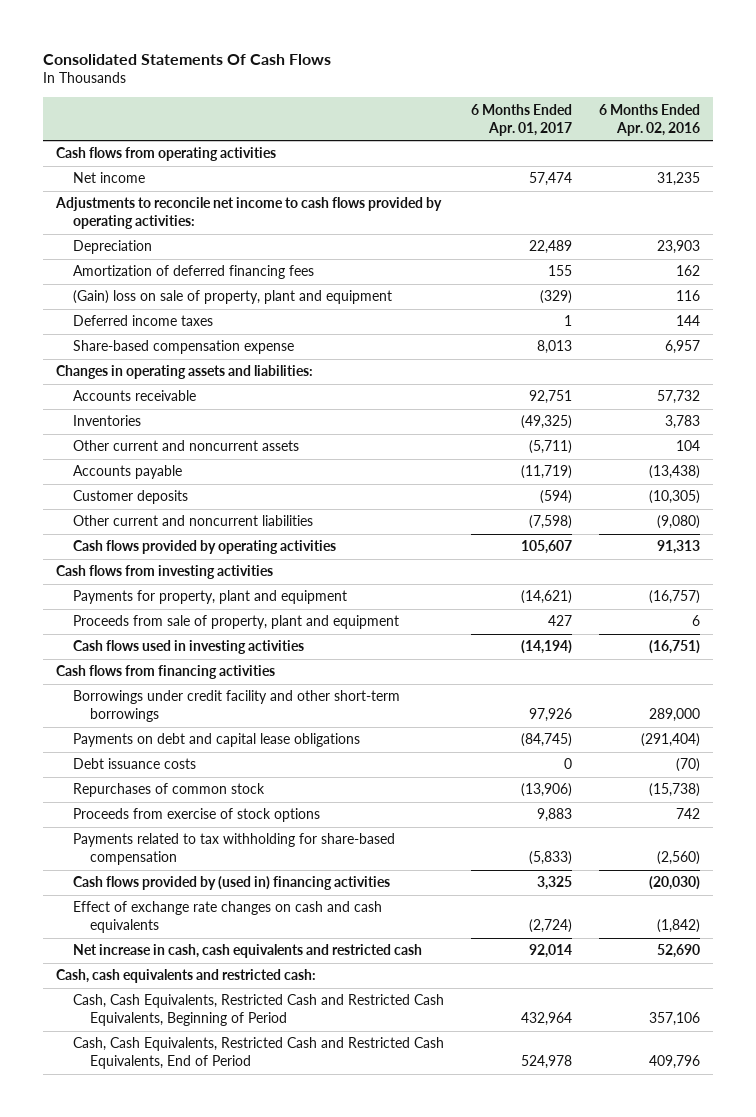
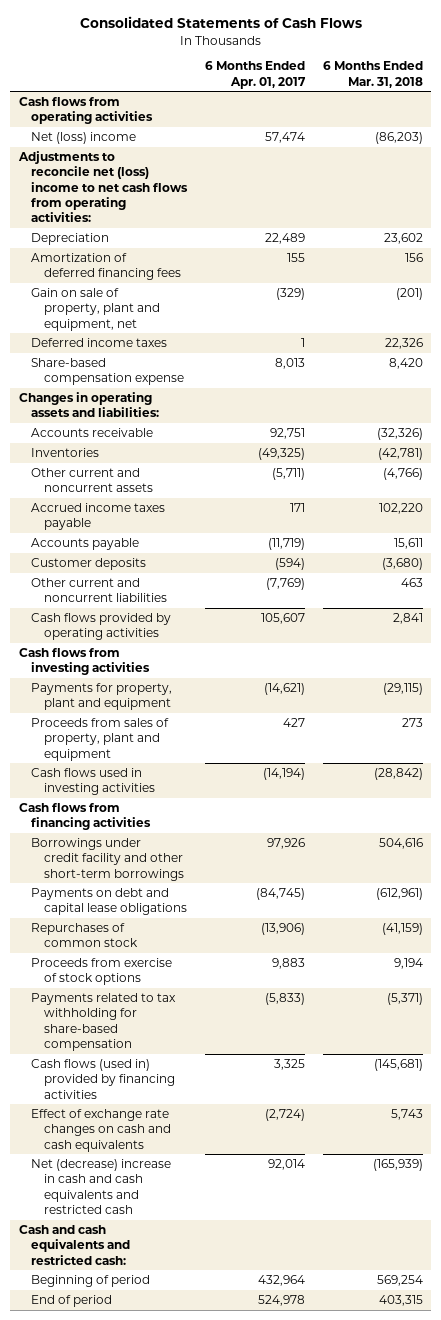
- Consolidated Statements Of Cash Flows
+ Consolidated Statements of Cash Flows
- | 6 Months Ended Apr. 01, 2017 | 6 Months Ended Apr. 02, 2016
+ | 6 Months Ended Apr. 01, 2017 | 6 Months Ended Mar. 31, 2018
- Net income | 57,474 | 31,235
- Adjustments to reconcile net income to cash flows provided by operating activities:
+ Net (loss) income | 57,474 | (86,203)
+ Adjustments to reconcile net (loss) income to net cash flows from operating activities:
- (Gain) loss on sale of property, plant and equipment | (329) | 116
+ Gain on sale of property, plant and equipment, net | (329) | (201)
+ Accrued income taxes payable | 171 | 102,220
- Other current and noncurrent liabilities | (7,598) | (9,080)
+ Other current and noncurrent liabilities | (7,769) | 463
- Proceeds from sale of property, plant and equipment | 427 | 6
+ Proceeds from sales of property, plant and equipment | 427 | 273
- Debt issuance costs | 0 | (70)
- Cash flows provided by (used in) financing activities | 3,325 | (20,030)
+ Cash flows (used in) provided by financing activities | 3,325 | (145,681)
- Net increase in cash, cash equivalents and restricted cash | 92,014 | 52,690
- Cash, cash equivalents and restricted cash:
- Cash, Cash Equivalents, Restricted Cash and Restricted Cash Equivalents, Beginning of Period | 432,964 | 357,106
- Cash, Cash Equivalents, Restricted Cash and Restricted Cash Equivalents, End of Period | 524,978 | 409,796
+ Net (decrease) increase in cash and cash equivalents and restricted cash | 92,014 | (165,939)
+ Cash and cash equivalents and restricted cash:
+ Beginning of period | 432,964 | 569,254
+ End of period | 524,978 | 403,315

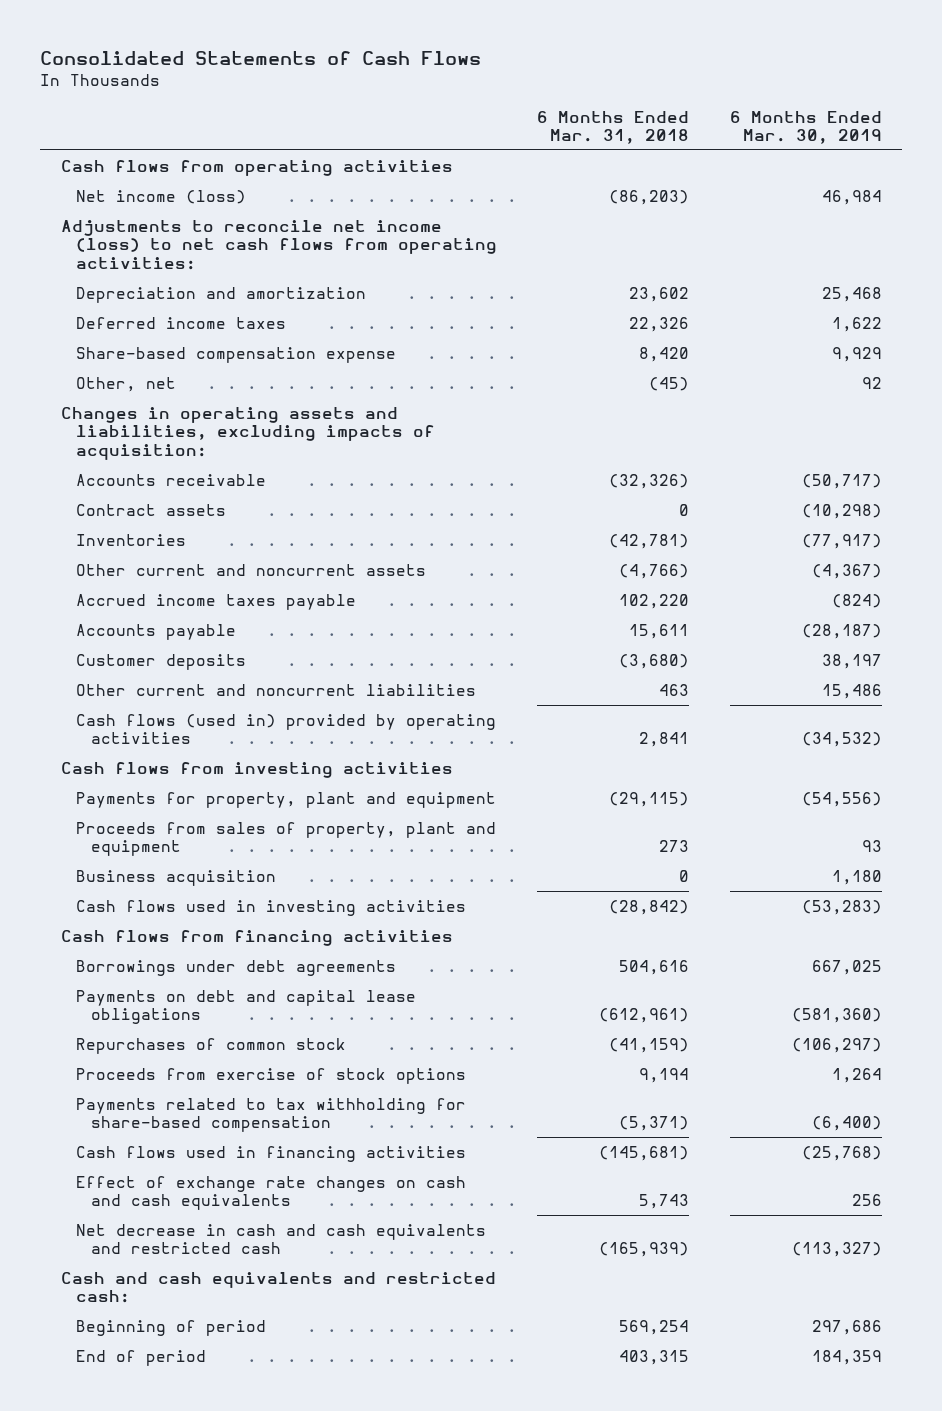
- | 6 Months Ended Apr. 01, 2017 | 6 Months Ended Mar. 31, 2018
+ | 6 Months Ended Mar. 31, 2018 | 6 Months Ended Mar. 30, 2019
- Net (loss) income | 57,474 | (86,203)
- Adjustments to reconcile net (loss) income to net cash flows from operating activities:
- Depreciation | 22,489 | 23,602
- Amortization of deferred financing fees | 155 | 156
- Gain on sale of property, plant and equipment, net | (329) | (201)
+ Net income (loss) | (86,203) | 46,984
+ Adjustments to reconcile net income (loss) to net cash flows from operating activities:
+ Depreciation and amortization | 23,602 | 25,468
- Changes in operating assets and liabilities:
+ Other, net | (45) | 92
+ Changes in operating assets and liabilities, excluding impacts of acquisition:
+ Contract assets | 0 | (10,298)
- Cash flows provided by operating activities | 105,607 | 2,841
+ Cash flows (used in) provided by operating activities | 2,841 | (34,532)
+ Business acquisition | 0 | 1,180
- Borrowings under credit facility and other short-term borrowings | 97,926 | 504,616
+ Borrowings under debt agreements | 504,616 | 667,025
- Cash flows (used in) provided by financing activities | 3,325 | (145,681)
+ Cash flows used in financing activities | (145,681) | (25,768)
- Net (decrease) increase in cash and cash equivalents and restricted cash | 92,014 | (165,939)
+ Net decrease in cash and cash equivalents and restricted cash | (165,939) | (113,327)

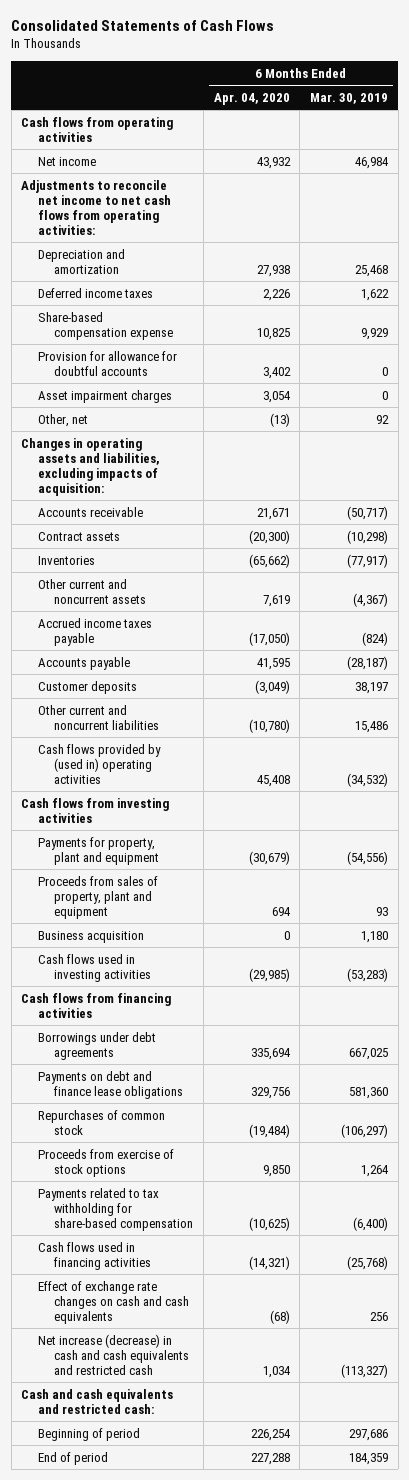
- | 6 Months Ended Mar. 31, 2018 | 6 Months Ended Mar. 30, 2019
+ | 6 Months Ended Apr. 04, 2020 | 6 Months Ended Mar. 30, 2019
- Net income (loss) | (86,203) | 46,984
- Adjustments to reconcile net income (loss) to net cash flows from operating activities:
+ Net income | 43,932 | 46,984
+ Adjustments to reconcile net income to net cash flows from operating activities:
+ Provision for allowance for doubtful accounts | 3,402 | 0
+ Asset impairment charges | 3,054 | 0
- Cash flows (used in) provided by operating activities | 2,841 | (34,532)
+ Cash flows provided by (used in) operating activities | 45,408 | (34,532)
- Payments on debt and capital lease obligations | (612,961) | (581,360)
+ Payments on debt and finance lease obligations | 329,756 | 581,360
- Net decrease in cash and cash equivalents and restricted cash | (165,939) | (113,327)
+ Net increase (decrease) in cash and cash equivalents and restricted cash | 1,034 | (113,327)

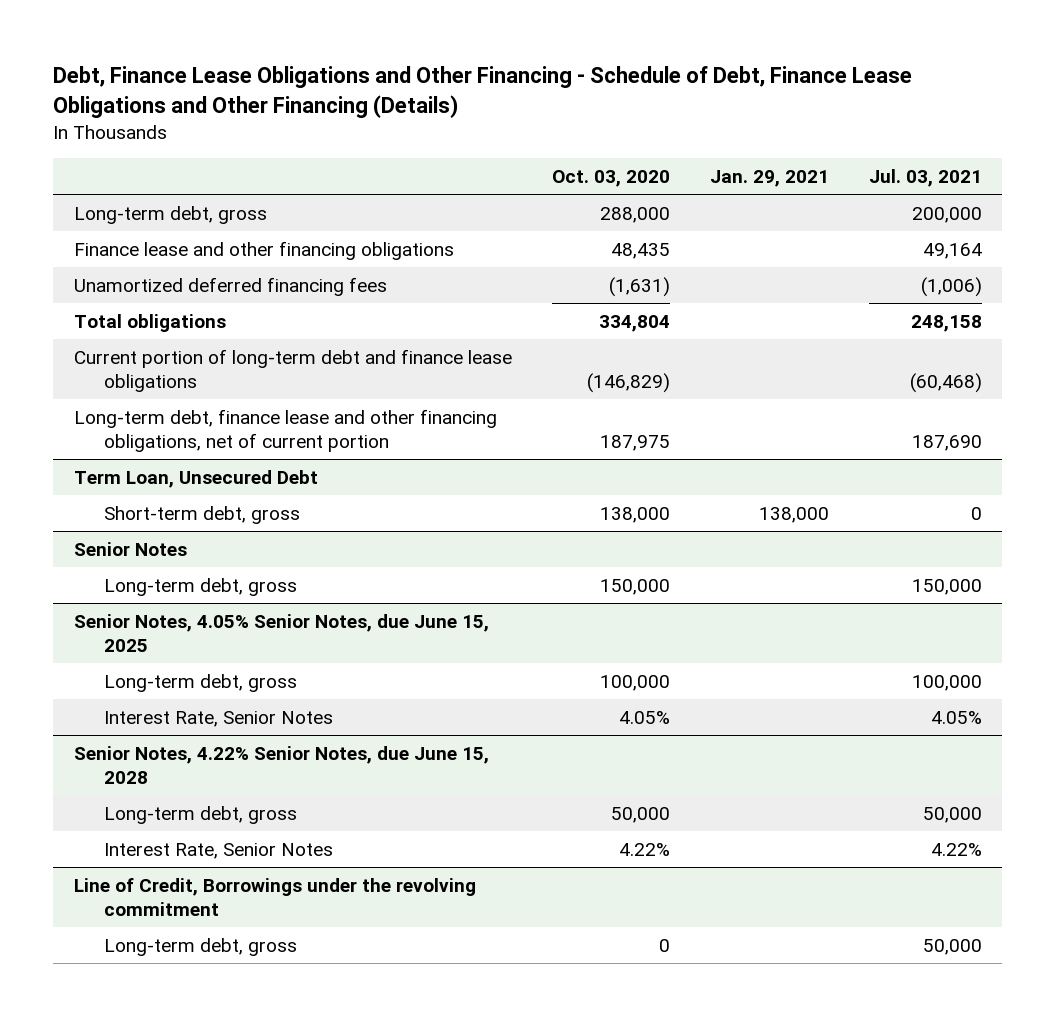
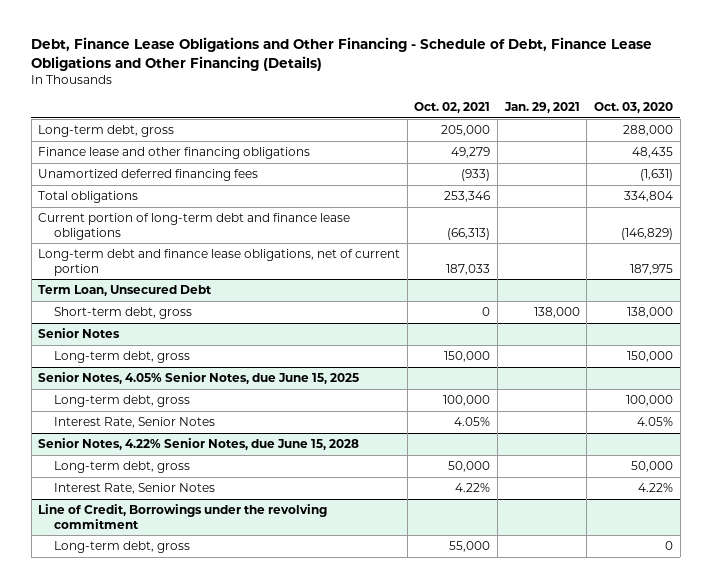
- | Oct. 03, 2020 | Jan. 29, 2021 | Jul. 03, 2021
+ | Oct. 02, 2021 | Jan. 29, 2021 | Oct. 03, 2020
- Long-term debt, finance lease and other financing obligations, net of current portion | 187,975 | | 187,690
+ Long-term debt and finance lease obligations, net of current portion | 187,033 | | 187,975

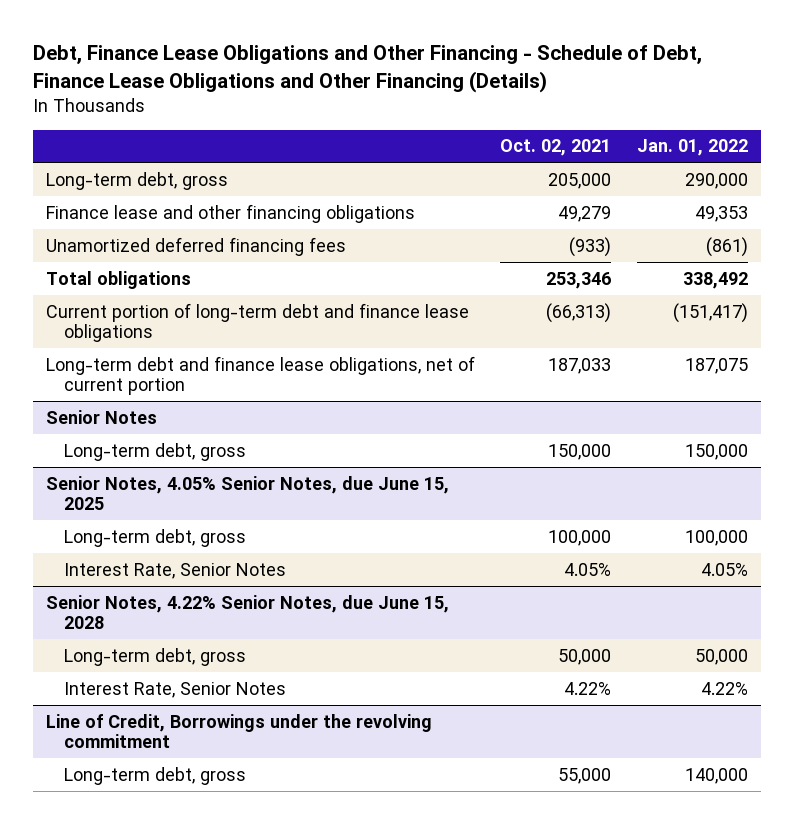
- | Oct. 02, 2021 | Jan. 29, 2021 | Oct. 03, 2020
+ | Oct. 02, 2021 | Jan. 01, 2022
- Term Loan, Unsecured Debt
- Short-term debt, gross | 0 | 138,000 | 138,000

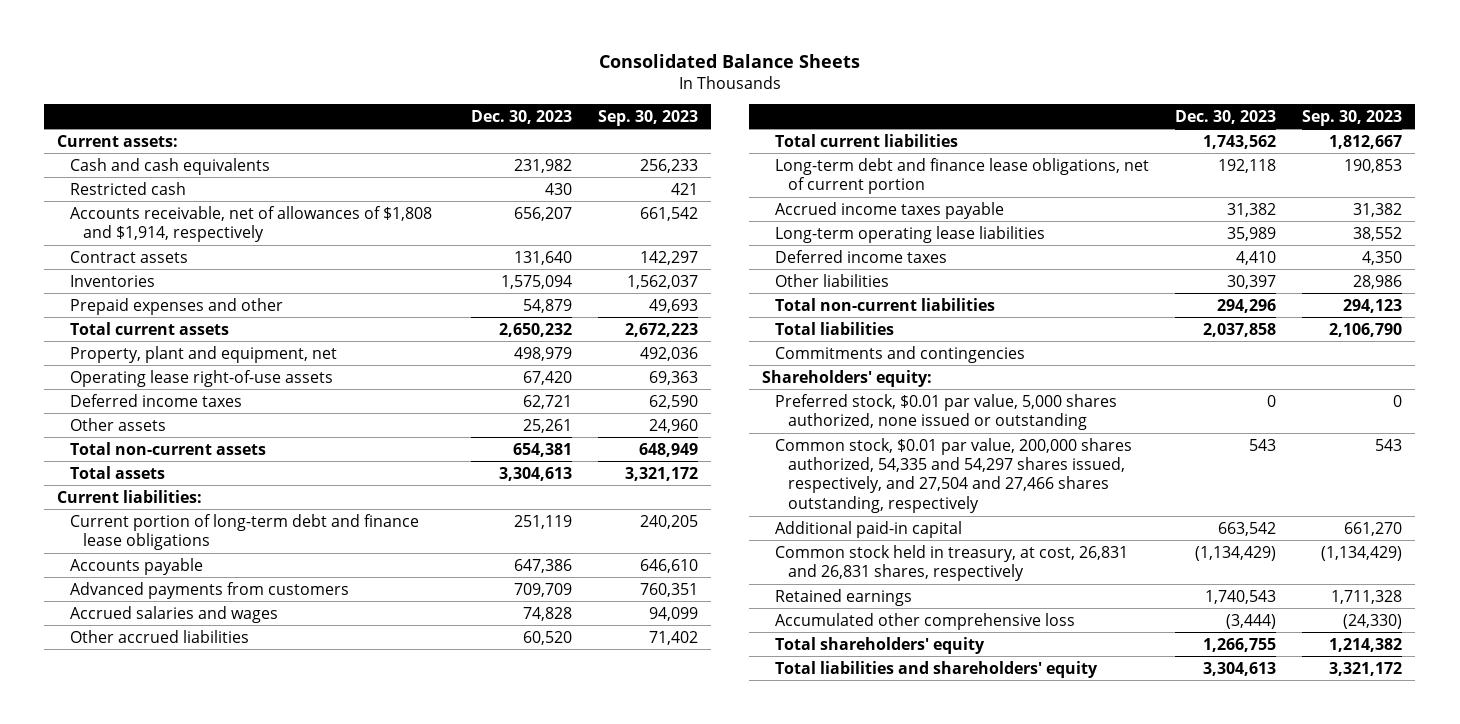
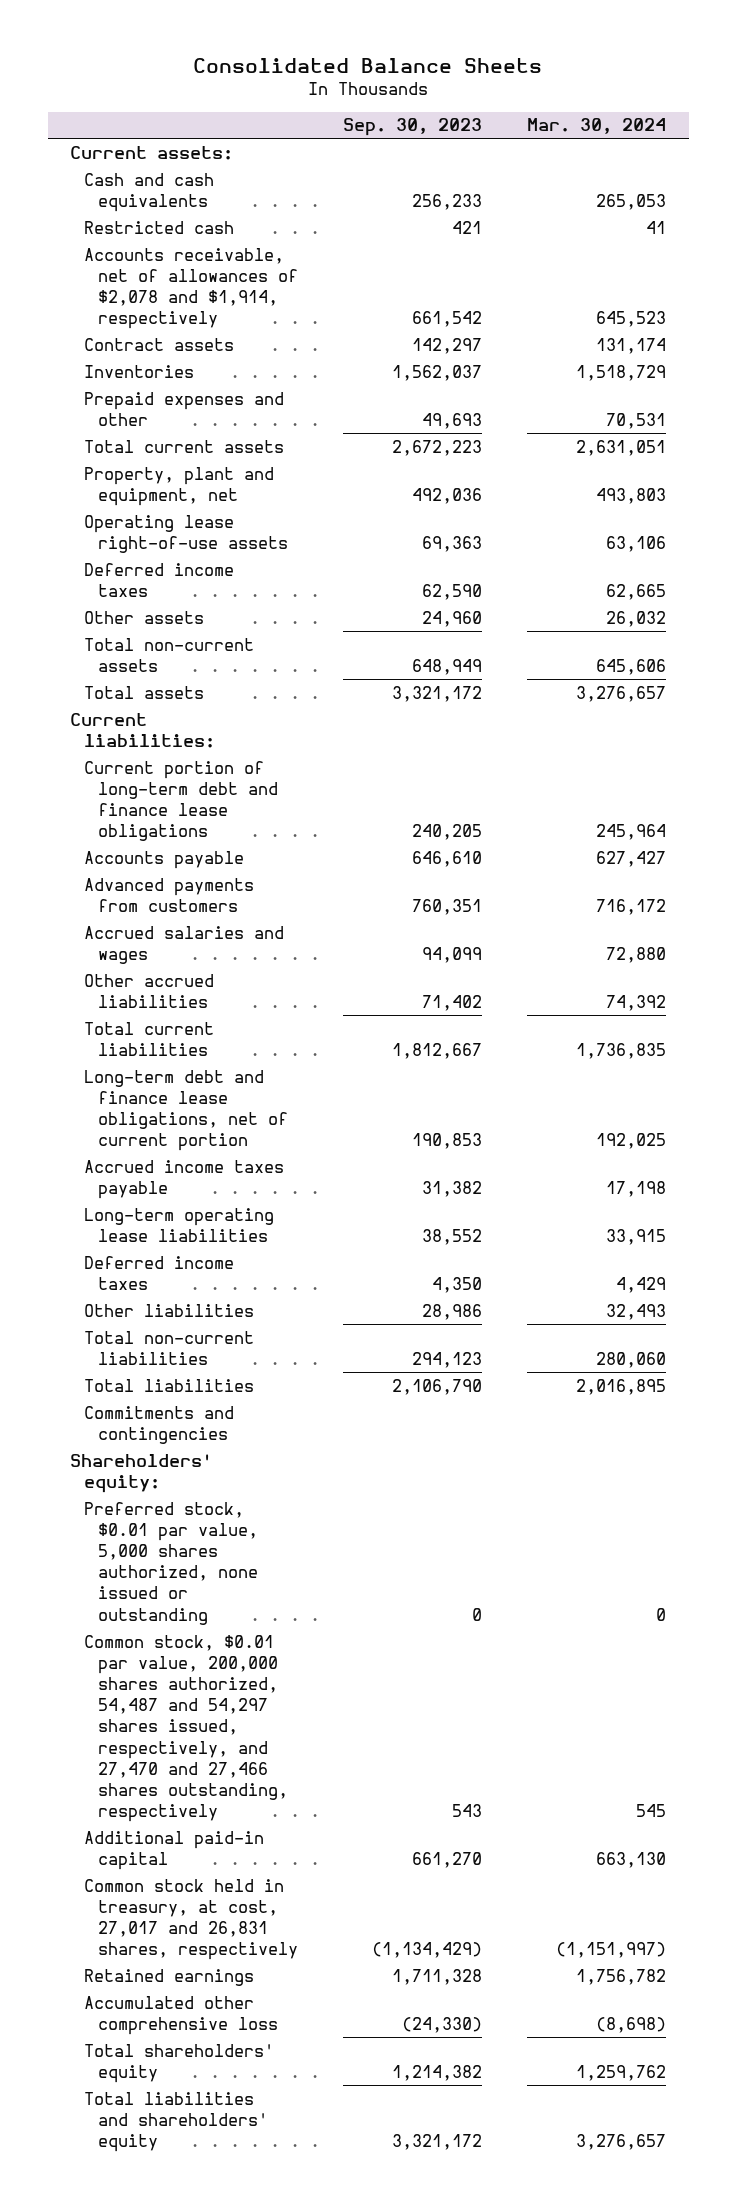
- | Dec. 30, 2023 | Sep. 30, 2023
+ | Sep. 30, 2023 | Mar. 30, 2024
- Accounts receivable, net of allowances of $1,808 and $1,914, respectively | 656,207 | 661,542
+ Accounts receivable, net of allowances of $2,078 and $1,914, respectively | 661,542 | 645,523
- Common stock, $0.01 par value, 200,000 shares authorized, 54,335 and 54,297 shares issued, respectively, and 27,504 and 27,466 shares outstanding, respectively | 543 | 543
+ Common stock, $0.01 par value, 200,000 shares authorized, 54,487 and 54,297 shares issued, respectively, and 27,470 and 27,466 shares outstanding, respectively | 543 | 545
- Common stock held in treasury, at cost, 26,831 and 26,831 shares, respectively | (1,134,429) | (1,134,429)
+ Common stock held in treasury, at cost, 27,017 and 26,831 shares, respectively | (1,134,429) | (1,151,997)

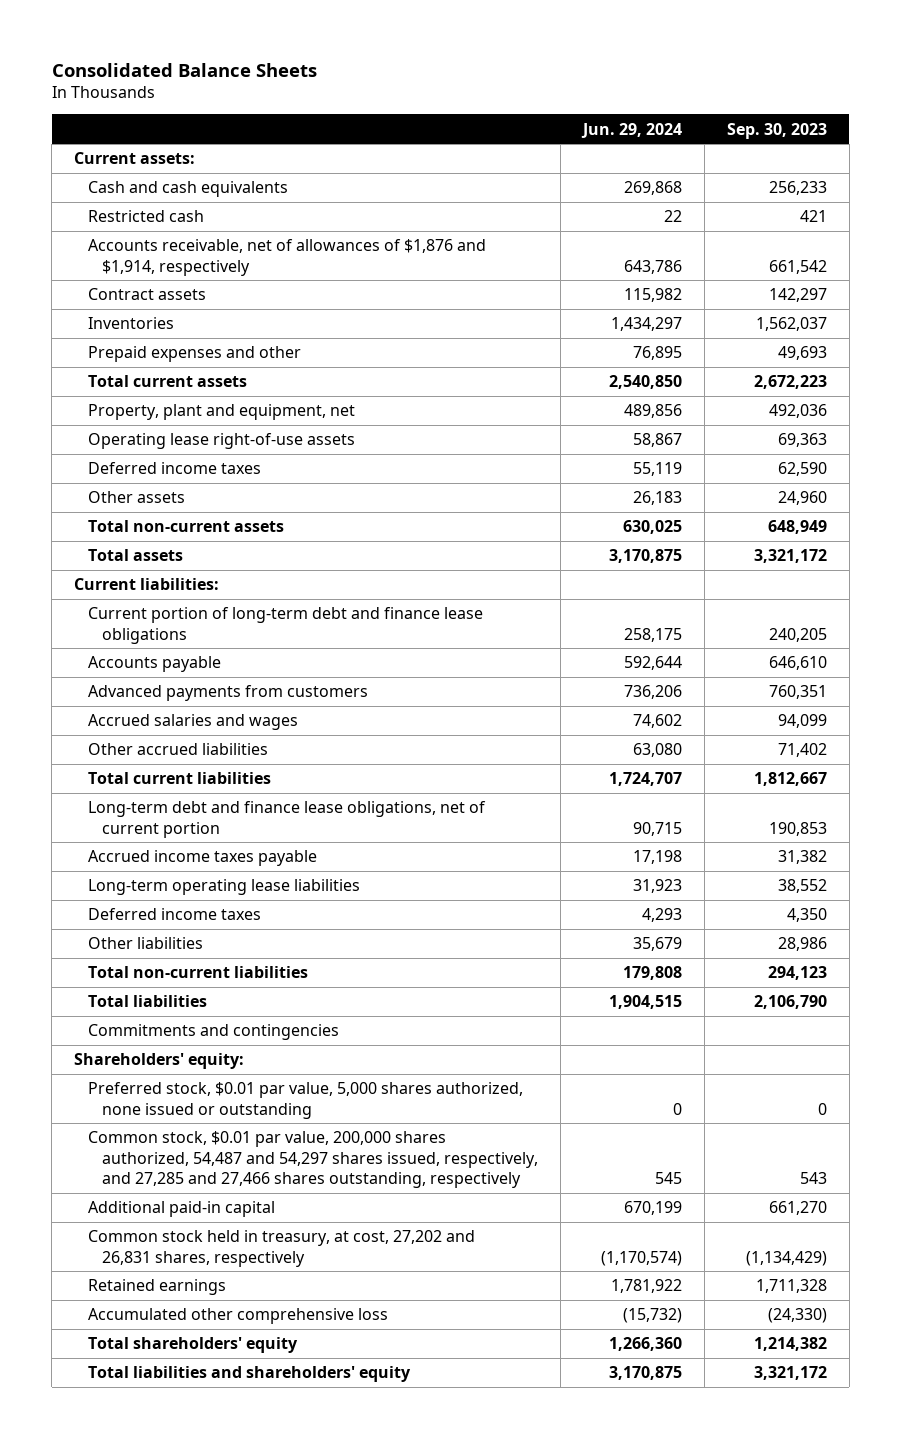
- | Sep. 30, 2023 | Mar. 30, 2024
+ | Jun. 29, 2024 | Sep. 30, 2023
- Accounts receivable, net of allowances of $2,078 and $1,914, respectively | 661,542 | 645,523
+ Accounts receivable, net of allowances of $1,876 and $1,914, respectively | 643,786 | 661,542
- Common stock, $0.01 par value, 200,000 shares authorized, 54,487 and 54,297 shares issued, respectively, and 27,470 and 27,466 shares outstanding, respectively | 543 | 545
+ Common stock, $0.01 par value, 200,000 shares authorized, 54,487 and 54,297 shares issued, respectively, and 27,285 and 27,466 shares outstanding, respectively | 545 | 543
- Common stock held in treasury, at cost, 27,017 and 26,831 shares, respectively | (1,134,429) | (1,151,997)
+ Common stock held in treasury, at cost, 27,202 and 26,831 shares, respectively | (1,170,574) | (1,134,429)

